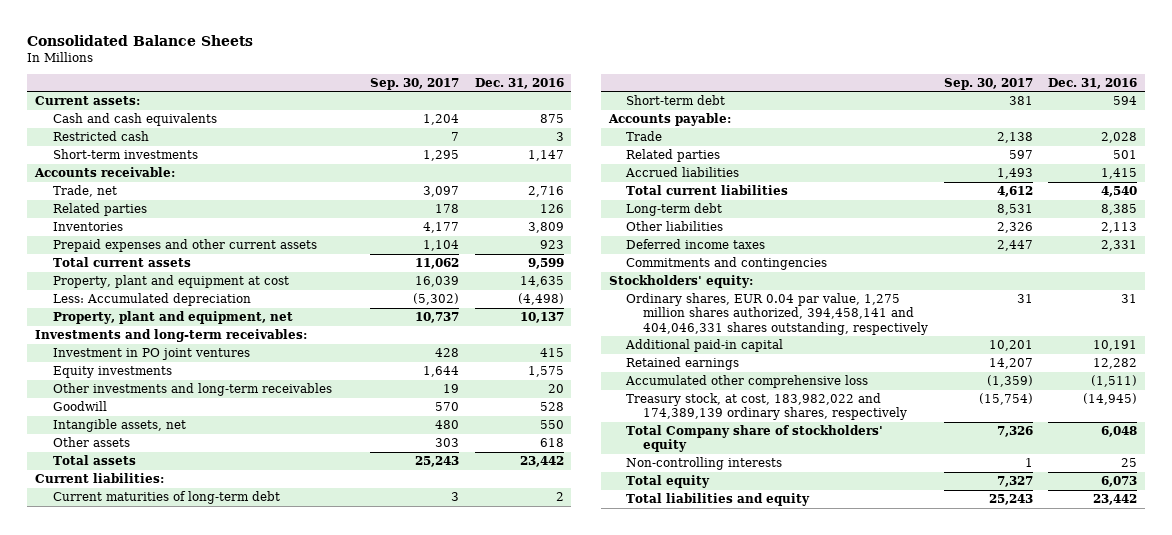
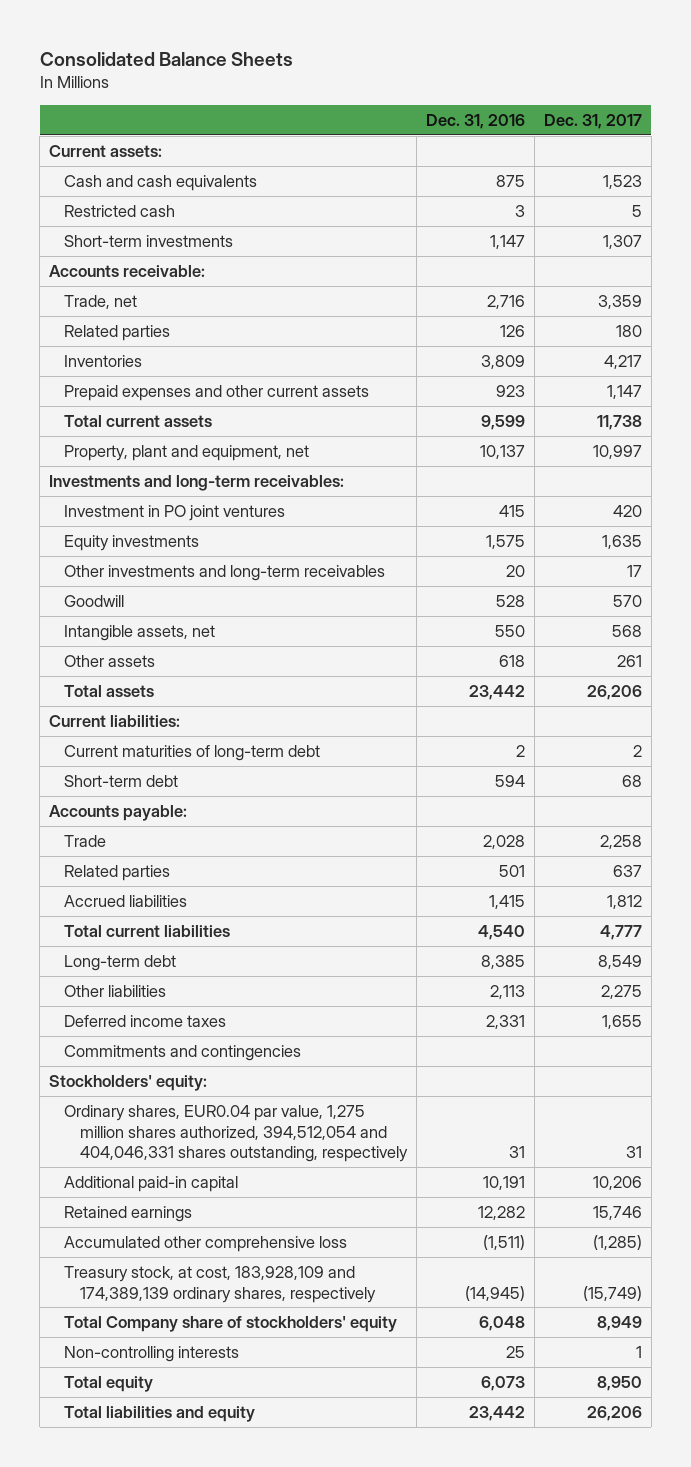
- | Sep. 30, 2017 | Dec. 31, 2016
+ | Dec. 31, 2016 | Dec. 31, 2017
- Property, plant and equipment at cost | 16,039 | 14,635
- Less: Accumulated depreciation | (5,302) | (4,498)
- Ordinary shares, EUR 0.04 par value, 1,275 million shares authorized, 394,458,141 and 404,046,331 shares outstanding, respectively | 31 | 31
+ Ordinary shares, EUR0.04 par value, 1,275 million shares authorized, 394,512,054 and 404,046,331 shares outstanding, respectively | 31 | 31
- Treasury stock, at cost, 183,982,022 and 174,389,139 ordinary shares, respectively | (15,754) | (14,945)
+ Treasury stock, at cost, 183,928,109 and 174,389,139 ordinary shares, respectively | (14,945) | (15,749)

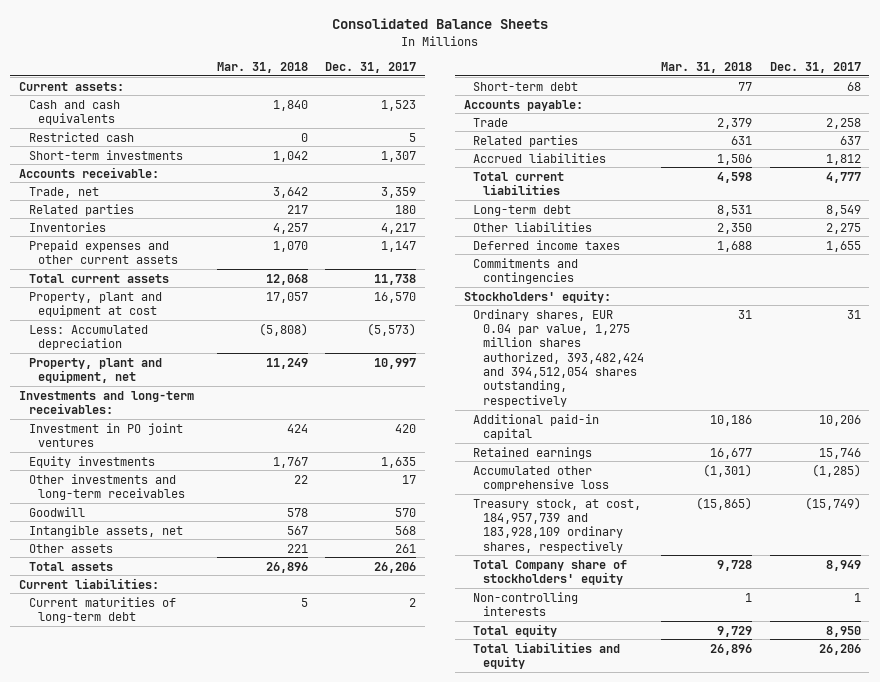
- | Dec. 31, 2016 | Dec. 31, 2017
+ | Mar. 31, 2018 | Dec. 31, 2017
+ Property, plant and equipment at cost | 17,057 | 16,570
+ Less: Accumulated depreciation | (5,808) | (5,573)
- Ordinary shares, EUR0.04 par value, 1,275 million shares authorized, 394,512,054 and 404,046,331 shares outstanding, respectively | 31 | 31
+ Ordinary shares, EUR 0.04 par value, 1,275 million shares authorized, 393,482,424 and 394,512,054 shares outstanding, respectively | 31 | 31
- Treasury stock, at cost, 183,928,109 and 174,389,139 ordinary shares, respectively | (14,945) | (15,749)
+ Treasury stock, at cost, 184,957,739 and 183,928,109 ordinary shares, respectively | (15,865) | (15,749)

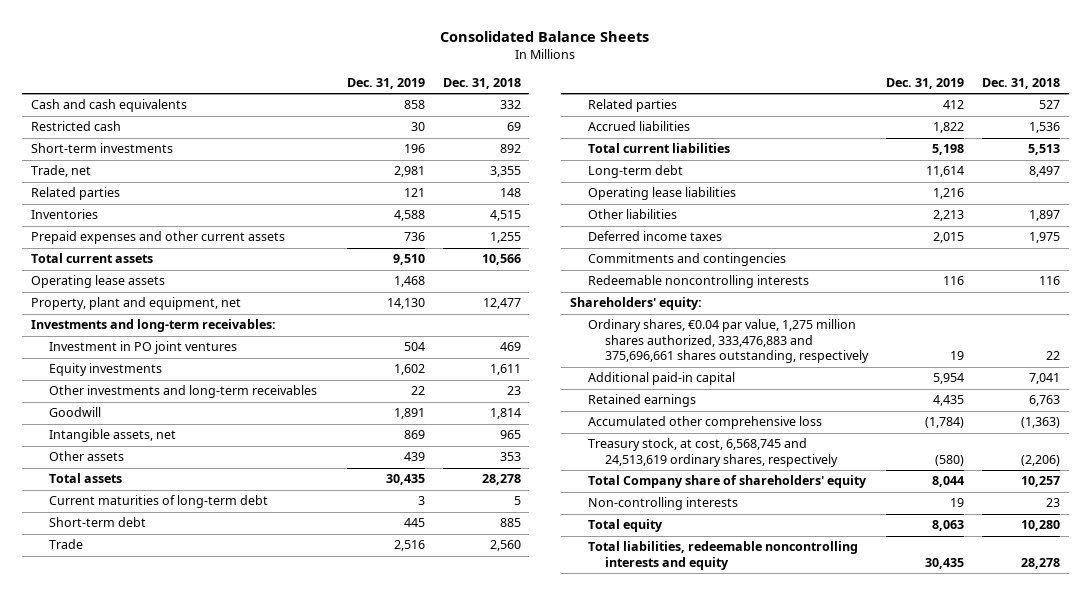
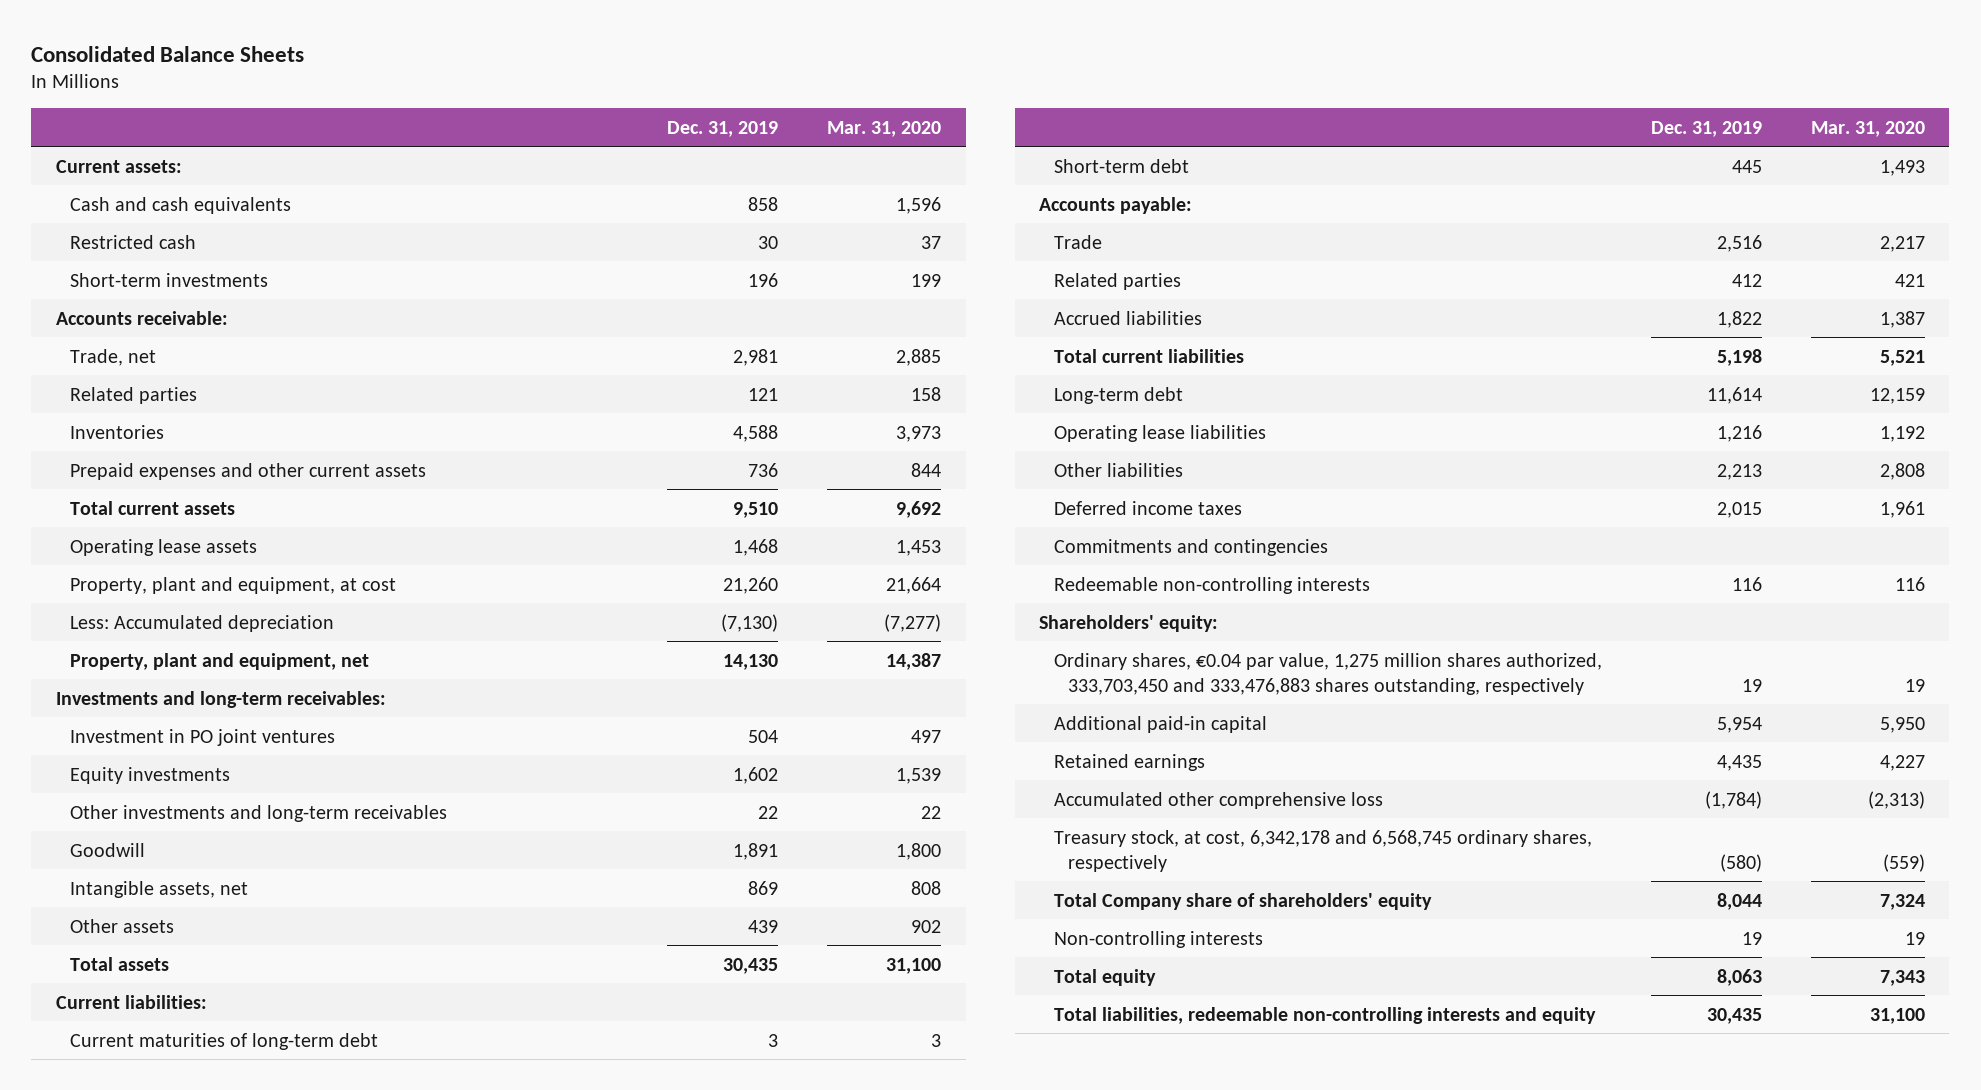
- | Dec. 31, 2019 | Dec. 31, 2018
+ | Dec. 31, 2019 | Mar. 31, 2020
+ Current assets:
+ Accounts receivable:
+ Property, plant and equipment, at cost | 21,260 | 21,664
+ Less: Accumulated depreciation | (7,130) | (7,277)
+ Current liabilities:
+ Accounts payable:
- Redeemable noncontrolling interests | 116 | 116
+ Redeemable non-controlling interests | 116 | 116
- Ordinary shares, €0.04 par value, 1,275 million shares authorized, 333,476,883 and 375,696,661 shares outstanding, respectively | 19 | 22
+ Ordinary shares, €0.04 par value, 1,275 million shares authorized, 333,703,450 and 333,476,883 shares outstanding, respectively | 19 | 19
- Treasury stock, at cost, 6,568,745 and 24,513,619 ordinary shares, respectively | (580) | (2,206)
+ Treasury stock, at cost, 6,342,178 and 6,568,745 ordinary shares, respectively | (580) | (559)
- Total liabilities, redeemable noncontrolling interests and equity | 30,435 | 28,278
+ Total liabilities, redeemable non-controlling interests and equity | 30,435 | 31,100

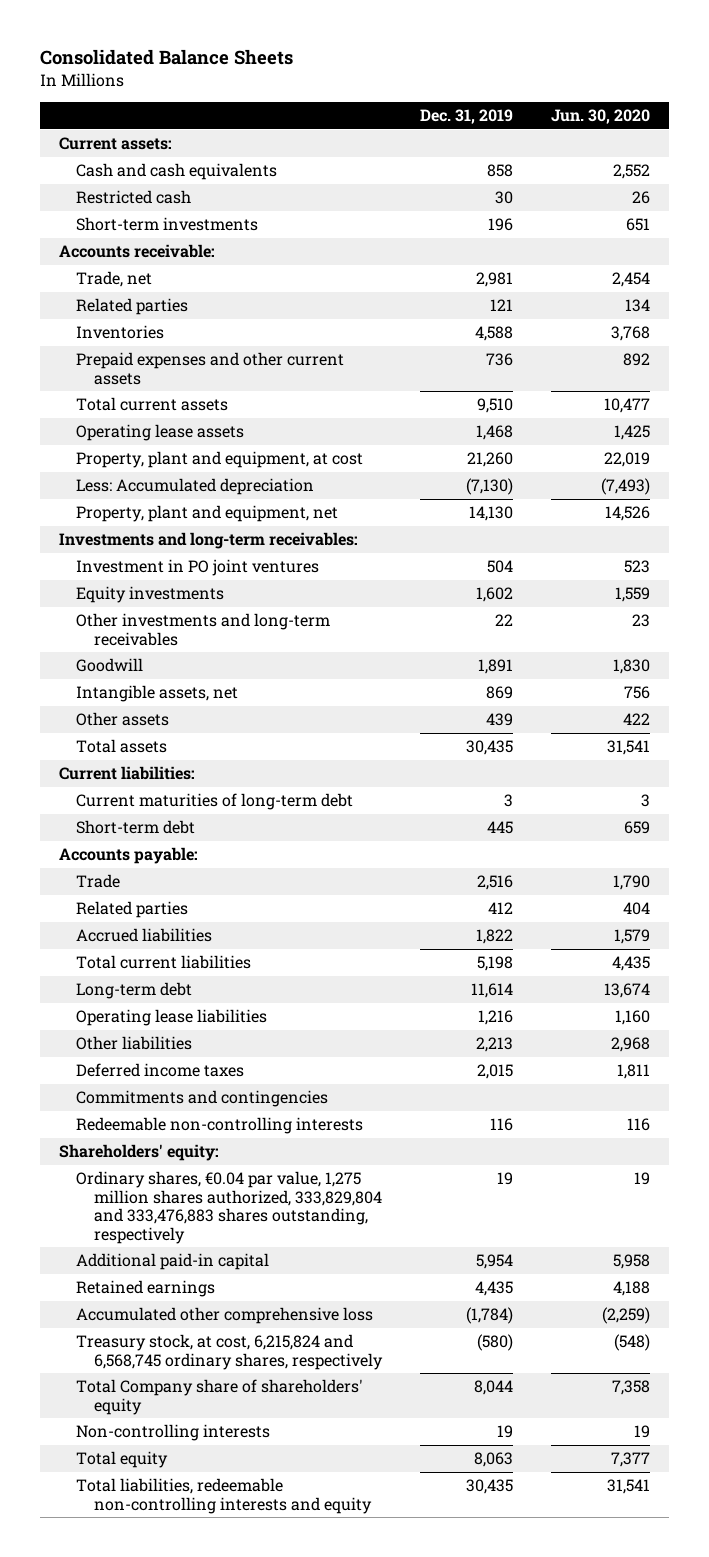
- | Dec. 31, 2019 | Mar. 31, 2020
+ | Dec. 31, 2019 | Jun. 30, 2020
- Ordinary shares, €0.04 par value, 1,275 million shares authorized, 333,703,450 and 333,476,883 shares outstanding, respectively | 19 | 19
+ Ordinary shares, €0.04 par value, 1,275 million shares authorized, 333,829,804 and 333,476,883 shares outstanding, respectively | 19 | 19
- Treasury stock, at cost, 6,342,178 and 6,568,745 ordinary shares, respectively | (580) | (559)
+ Treasury stock, at cost, 6,215,824 and 6,568,745 ordinary shares, respectively | (580) | (548)

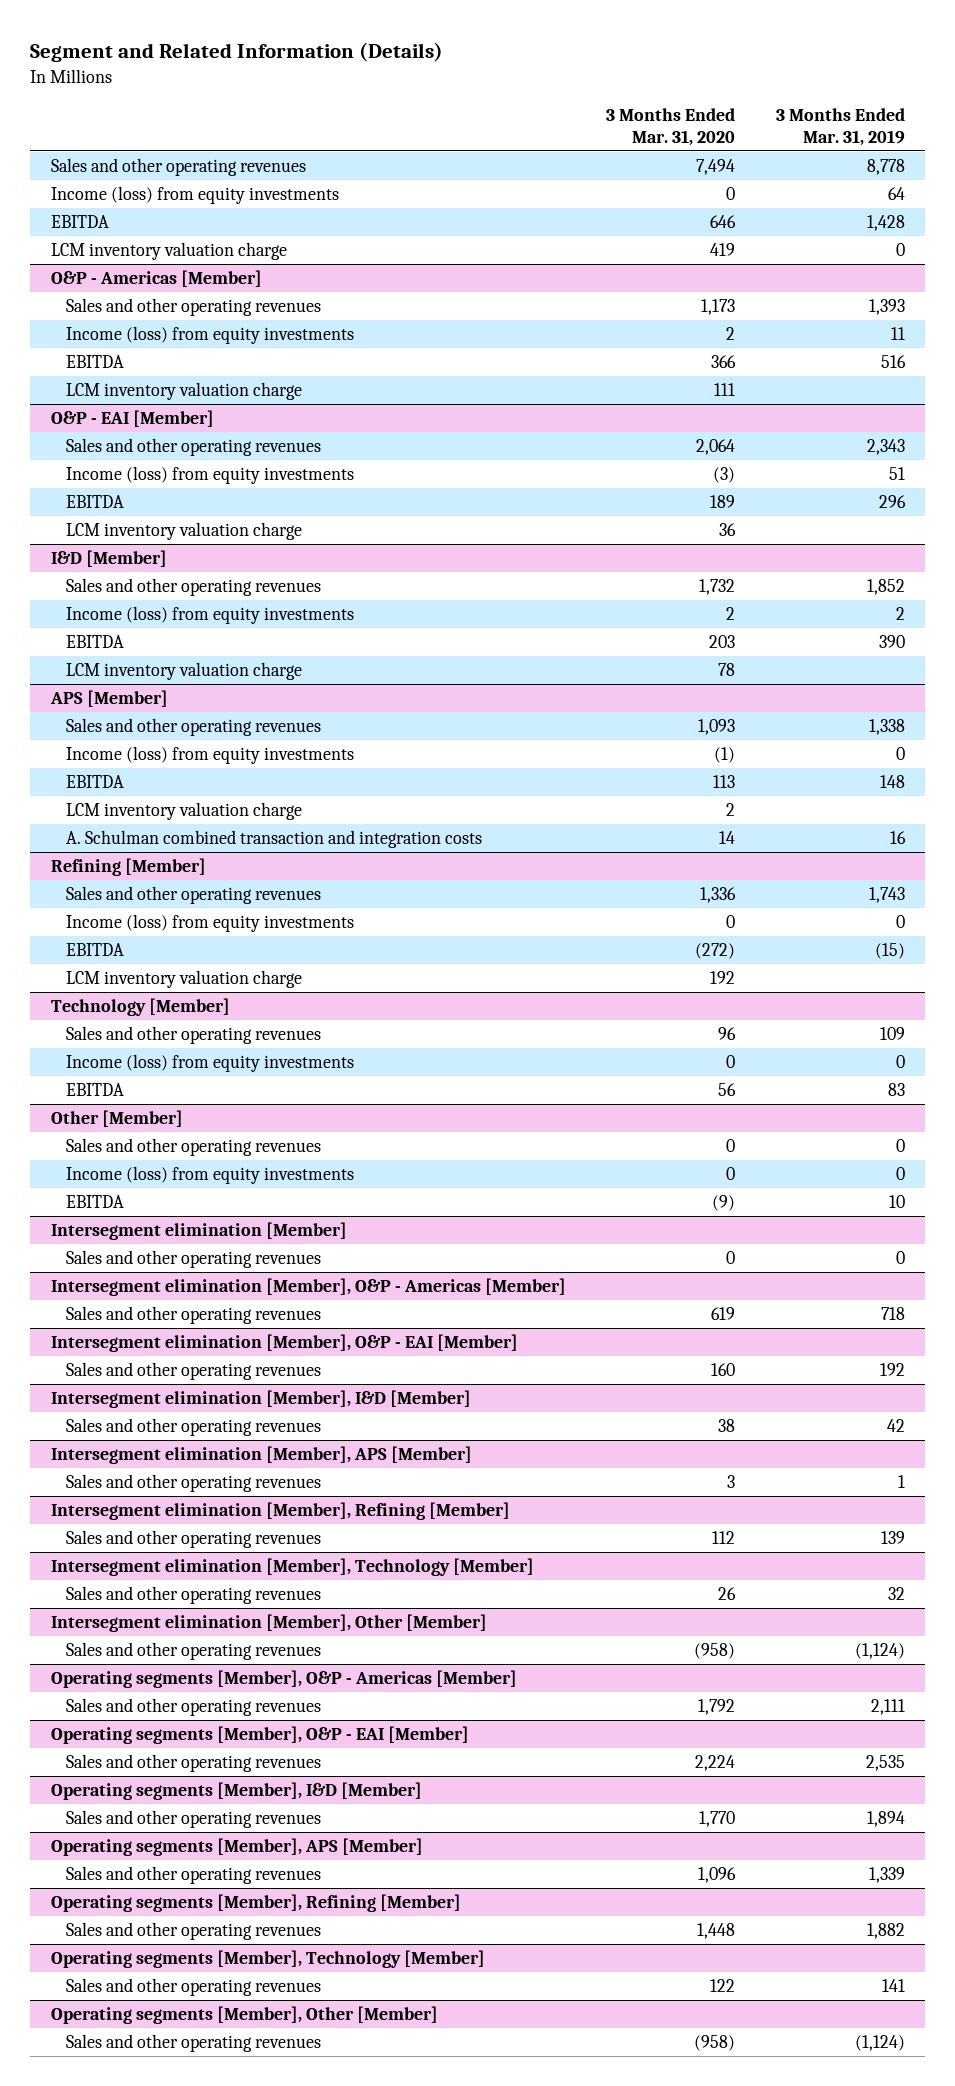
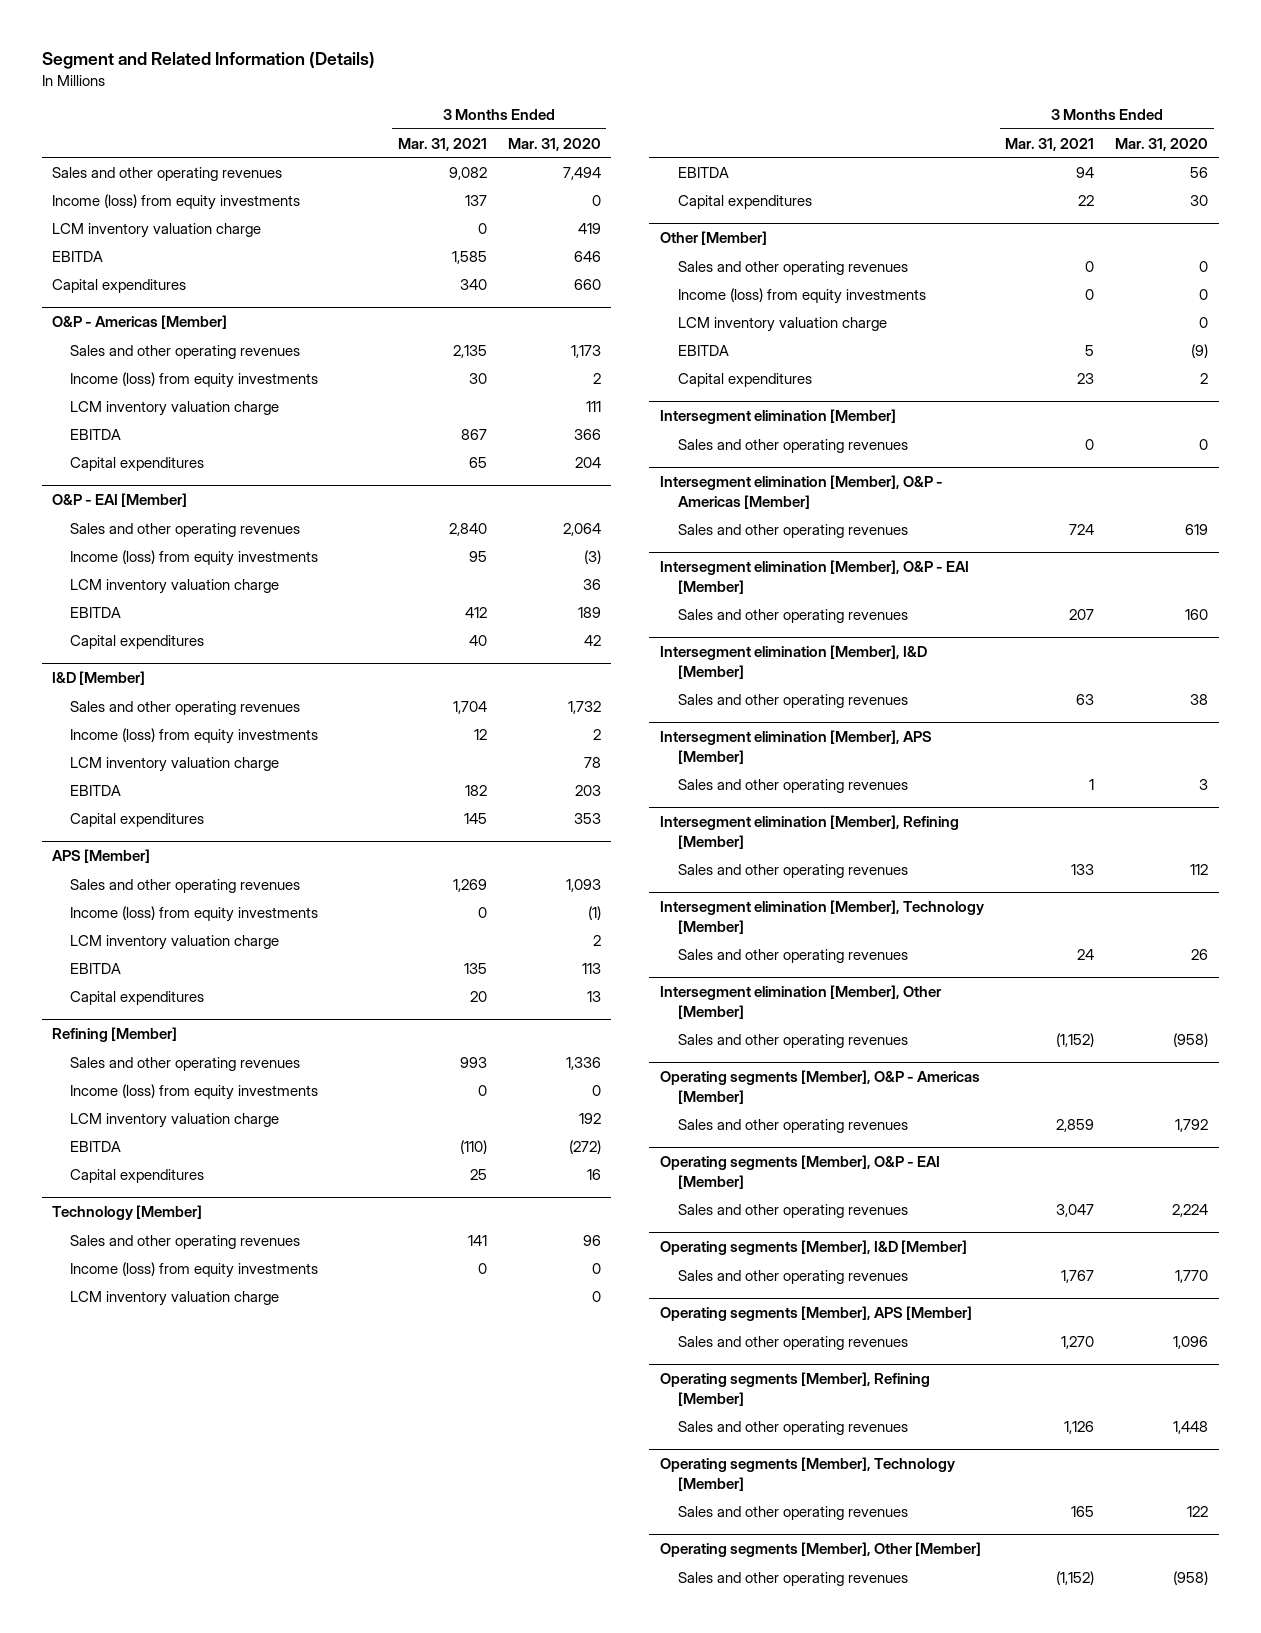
- | 3 Months Ended Mar. 31, 2020 | 3 Months Ended Mar. 31, 2019
+ | 3 Months Ended Mar. 31, 2021 | 3 Months Ended Mar. 31, 2020
moved down: EBITDA | 1,585 | 646
+ Capital expenditures | 340 | 660
@ O&P - Americas [Member]
moved down: EBITDA | 867 | 366
+ Capital expenditures | 65 | 204
@ O&P - EAI [Member]
moved down: EBITDA | 412 | 189
+ Capital expenditures | 40 | 42
@ I&D [Member]
moved down: EBITDA | 182 | 203
+ Capital expenditures | 145 | 353
@ APS [Member]
- A. Schulman combined transaction and integration costs | 14 | 16
moved down: EBITDA | 135 | 113
+ Capital expenditures | 20 | 13
@ Refining [Member]
moved down: EBITDA | (110) | (272)
+ Capital expenditures | 25 | 16
@ Technology [Member]
+ LCM inventory valuation charge | | 0
+ Capital expenditures | 22 | 30
@ Other [Member]
+ LCM inventory valuation charge | | 0
+ Capital expenditures | 23 | 2

